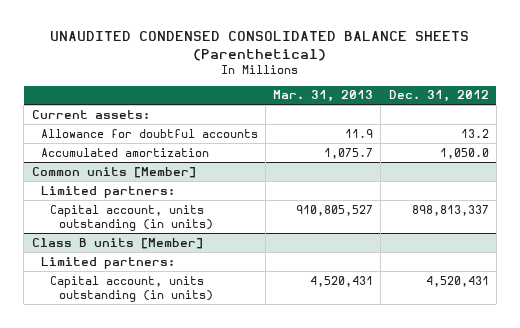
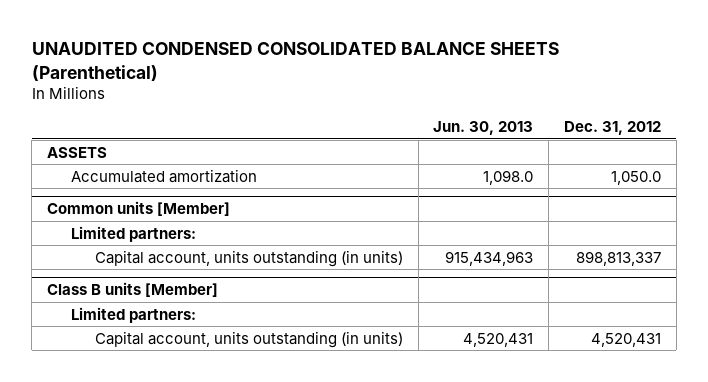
- | Mar. 31, 2013 | Dec. 31, 2012
+ | Jun. 30, 2013 | Dec. 31, 2012
- Current assets:
- Allowance for doubtful accounts | 11.9 | 13.2
+ ASSETS

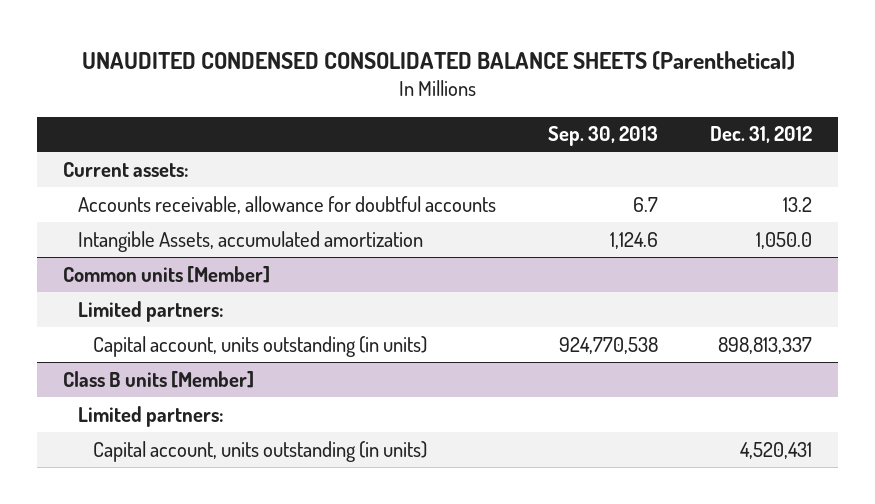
- | Jun. 30, 2013 | Dec. 31, 2012
+ | Sep. 30, 2013 | Dec. 31, 2012
- ASSETS
- Accumulated amortization | 1,098.0 | 1,050.0
+ Current assets:
+ Accounts receivable, allowance for doubtful accounts | 6.7 | 13.2
+ Intangible Assets, accumulated amortization | 1,124.6 | 1,050.0

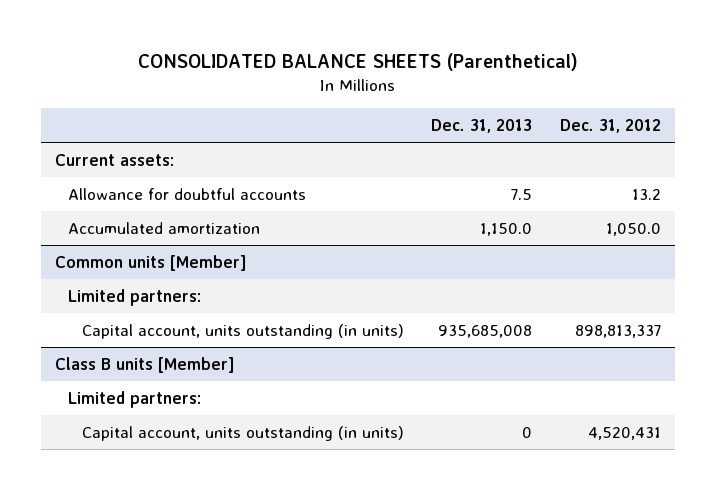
- UNAUDITED CONDENSED CONSOLIDATED BALANCE SHEETS (Parenthetical)
+ CONSOLIDATED BALANCE SHEETS (Parenthetical)
- | Sep. 30, 2013 | Dec. 31, 2012
+ | Dec. 31, 2013 | Dec. 31, 2012
- Accounts receivable, allowance for doubtful accounts | 6.7 | 13.2
- Intangible Assets, accumulated amortization | 1,124.6 | 1,050.0
+ Allowance for doubtful accounts | 7.5 | 13.2
+ Accumulated amortization | 1,150.0 | 1,050.0

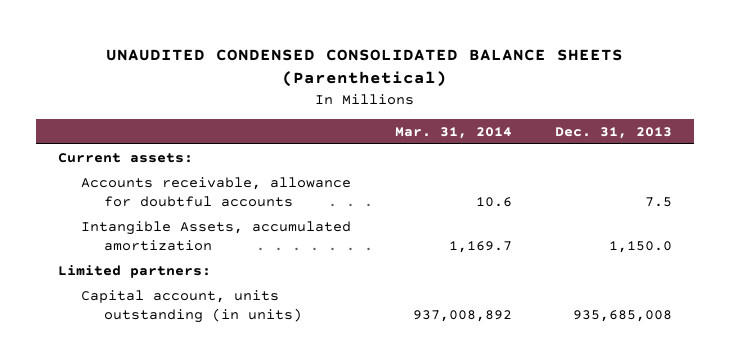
- CONSOLIDATED BALANCE SHEETS (Parenthetical)
+ UNAUDITED CONDENSED CONSOLIDATED BALANCE SHEETS (Parenthetical)
- | Dec. 31, 2013 | Dec. 31, 2012
+ | Mar. 31, 2014 | Dec. 31, 2013
- Allowance for doubtful accounts | 7.5 | 13.2
- Accumulated amortization | 1,150.0 | 1,050.0
- Common units [Member]
+ Accounts receivable, allowance for doubtful accounts | 10.6 | 7.5
+ Intangible Assets, accumulated amortization | 1,169.7 | 1,150.0
- Class B units [Member]
- Limited partners:
- Capital account, units outstanding (in units) | 0 | 4,520,431

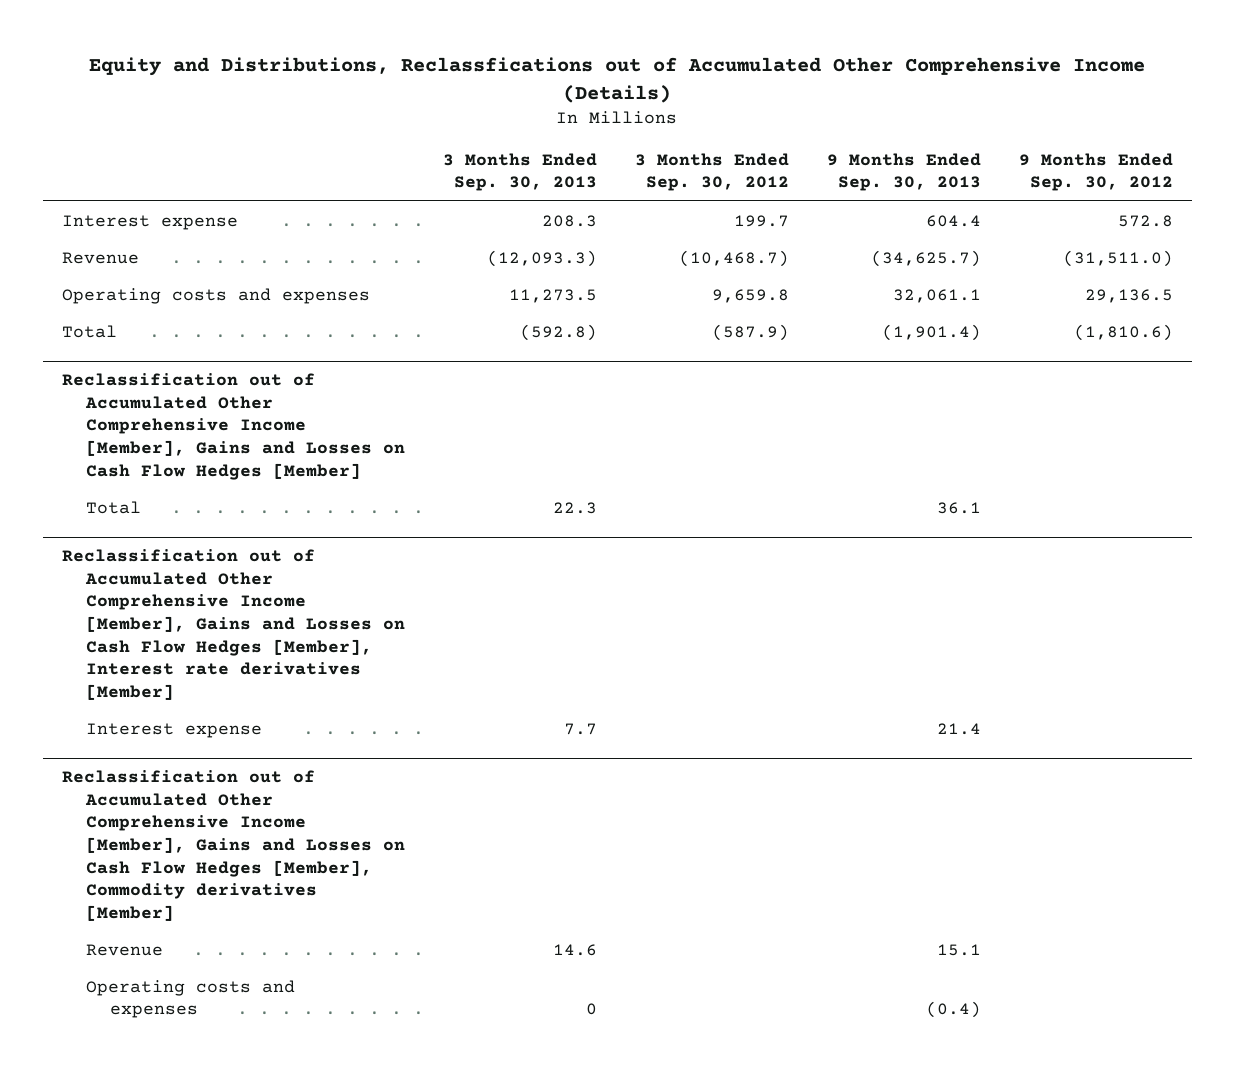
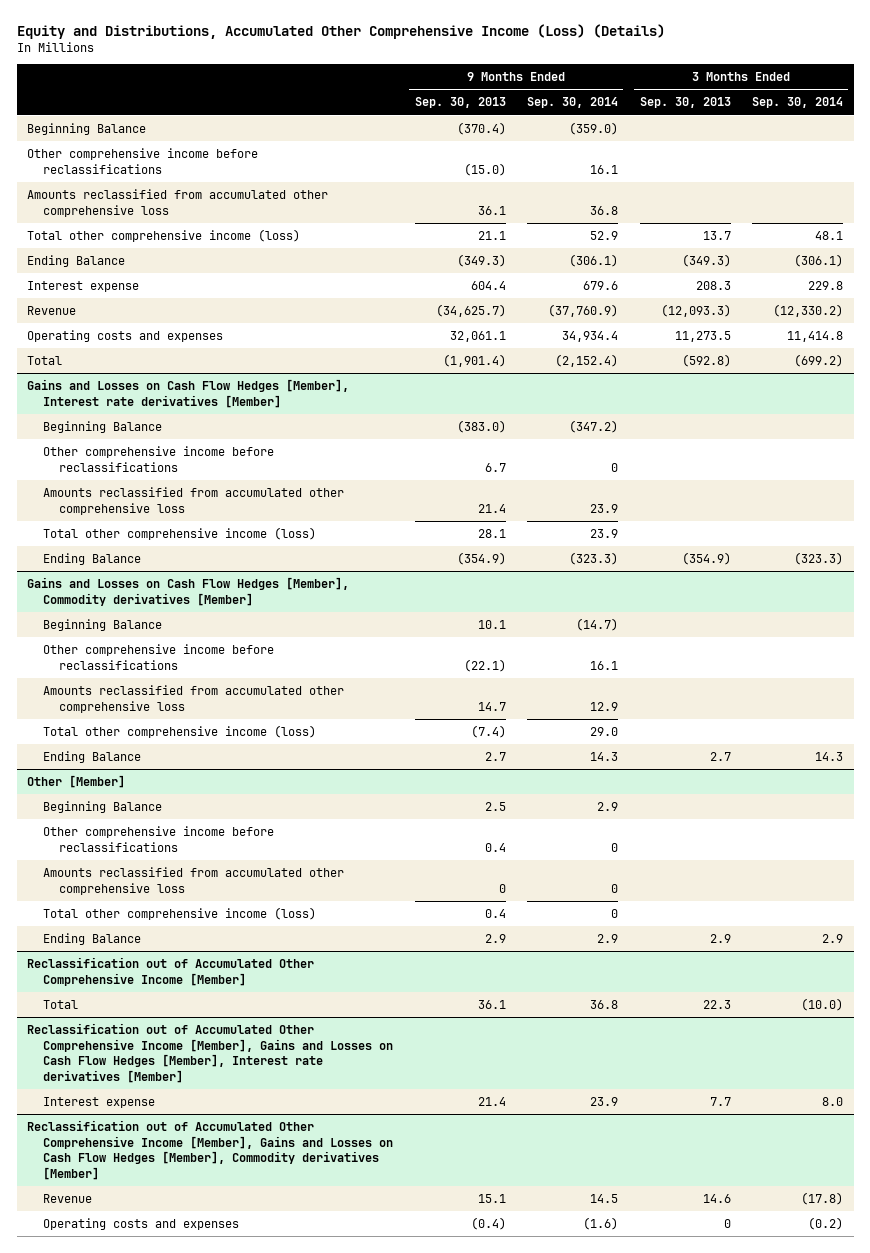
- Equity and Distributions, Reclassfications out of Accumulated Other Comprehensive Income (Details)
+ Equity and Distributions, Accumulated Other Comprehensive Income (Loss) (Details)
- | 3 Months Ended Sep. 30, 2013 | 3 Months Ended Sep. 30, 2012 | 9 Months Ended Sep. 30, 2013 | 9 Months Ended Sep. 30, 2012
+ | 9 Months Ended Sep. 30, 2013 | 9 Months Ended Sep. 30, 2014 | 3 Months Ended Sep. 30, 2013 | 3 Months Ended Sep. 30, 2014
+ Beginning Balance | (370.4) | (359.0) | |
+ Other comprehensive income before reclassifications | (15.0) | 16.1 | |
+ Amounts reclassified from accumulated other comprehensive loss | 36.1 | 36.8 | |
+ Total other comprehensive income (loss) | 21.1 | 52.9 | 13.7 | 48.1
+ Ending Balance | (349.3) | (306.1) | (349.3) | (306.1)
- Reclassification out of Accumulated Other Comprehensive Income [Member], Gains and Losses on Cash Flow Hedges [Member]
+ Gains and Losses on Cash Flow Hedges [Member], Interest rate derivatives [Member]
+ Beginning Balance | (383.0) | (347.2) | |
+ Other comprehensive income before reclassifications | 6.7 | 0 | |
+ Amounts reclassified from accumulated other comprehensive loss | 21.4 | 23.9 | |
+ Total other comprehensive income (loss) | 28.1 | 23.9 | |
+ Ending Balance | (354.9) | (323.3) | (354.9) | (323.3)
+ Gains and Losses on Cash Flow Hedges [Member], Commodity derivatives [Member]
+ Beginning Balance | 10.1 | (14.7) | |
+ Other comprehensive income before reclassifications | (22.1) | 16.1 | |
+ Amounts reclassified from accumulated other comprehensive loss | 14.7 | 12.9 | |
+ Total other comprehensive income (loss) | (7.4) | 29.0 | |
+ Ending Balance | 2.7 | 14.3 | 2.7 | 14.3
+ Other [Member]
+ Beginning Balance | 2.5 | 2.9 | |
+ Other comprehensive income before reclassifications | 0.4 | 0 | |
+ Amounts reclassified from accumulated other comprehensive loss | 0 | 0 | |
+ Total other comprehensive income (loss) | 0.4 | 0 | |
+ Ending Balance | 2.9 | 2.9 | 2.9 | 2.9
+ Reclassification out of Accumulated Other Comprehensive Income [Member]

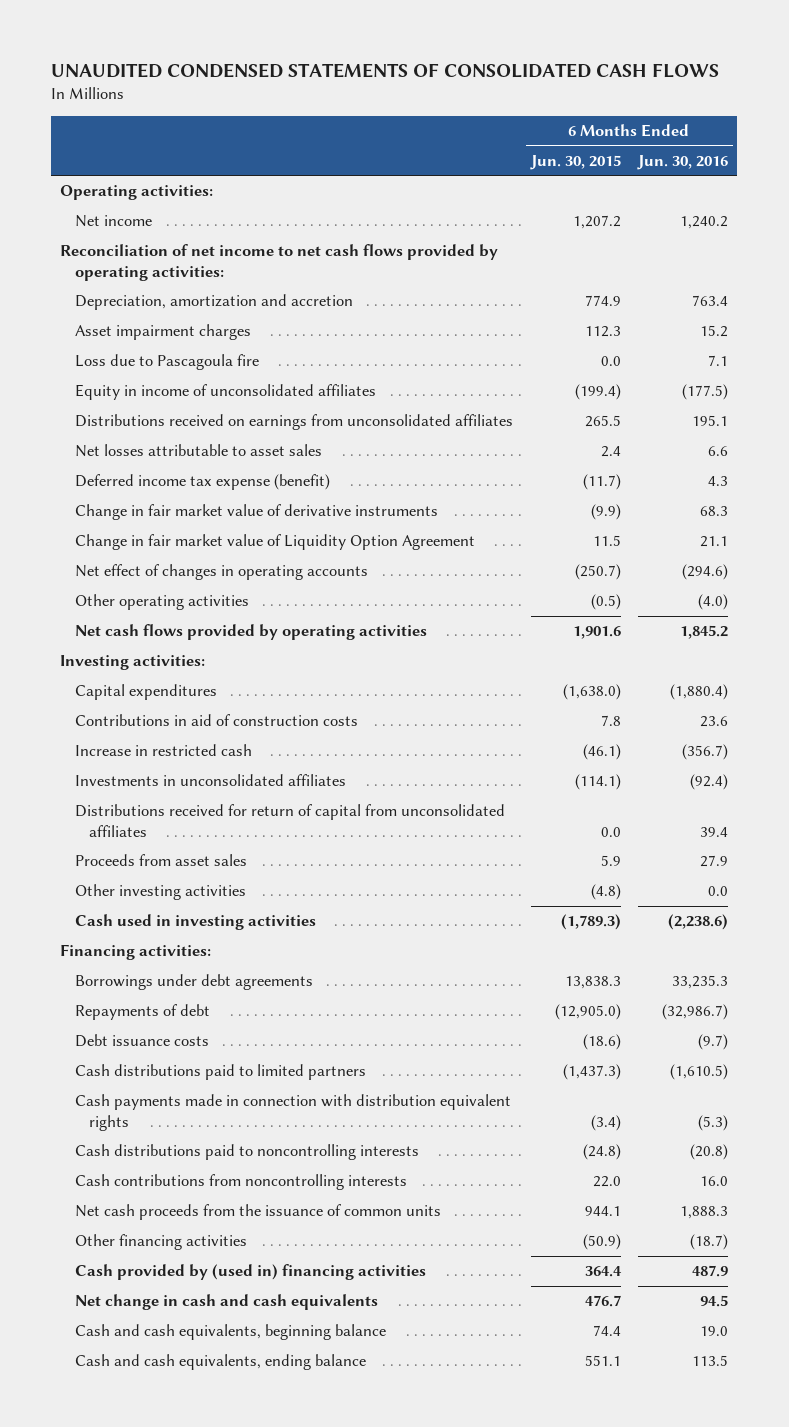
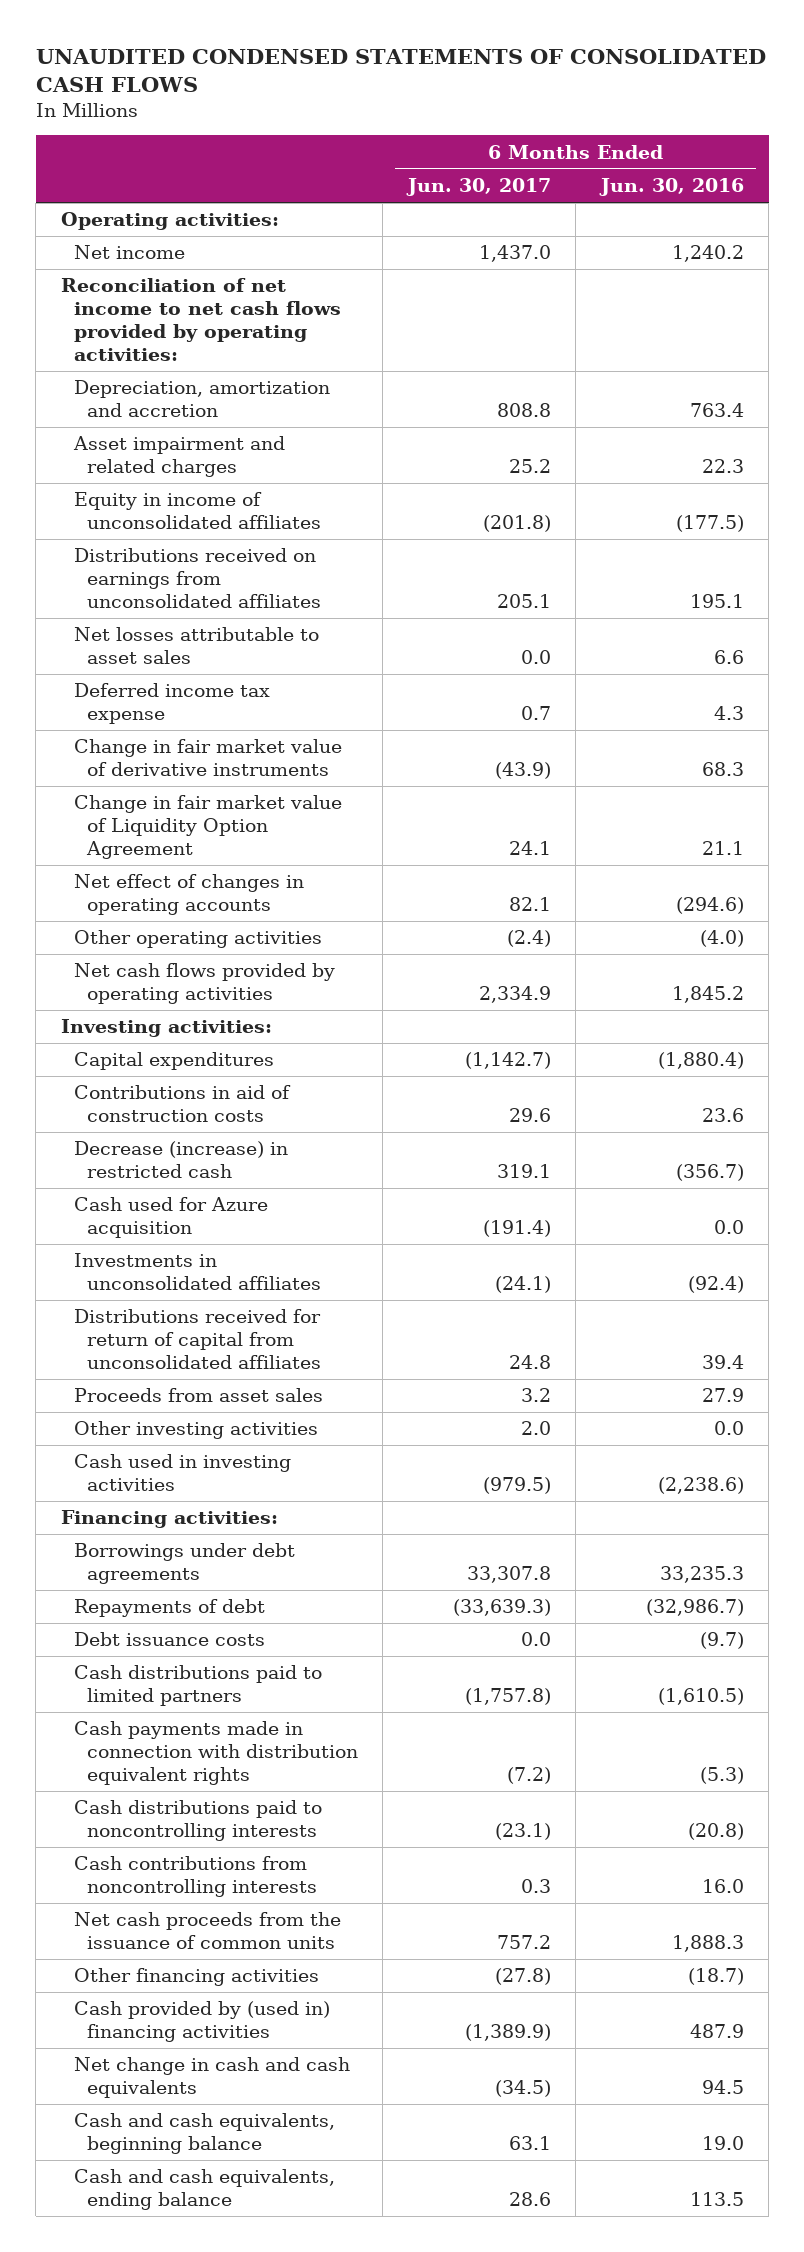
- | 6 Months Ended Jun. 30, 2015 | 6 Months Ended Jun. 30, 2016
+ | 6 Months Ended Jun. 30, 2017 | 6 Months Ended Jun. 30, 2016
- Asset impairment charges | 112.3 | 15.2
- Loss due to Pascagoula fire | 0.0 | 7.1
+ Asset impairment and related charges | 25.2 | 22.3
- Deferred income tax expense (benefit) | (11.7) | 4.3
+ Deferred income tax expense | 0.7 | 4.3
- Increase in restricted cash | (46.1) | (356.7)
+ Decrease (increase) in restricted cash | 319.1 | (356.7)
+ Cash used for Azure acquisition | (191.4) | 0.0

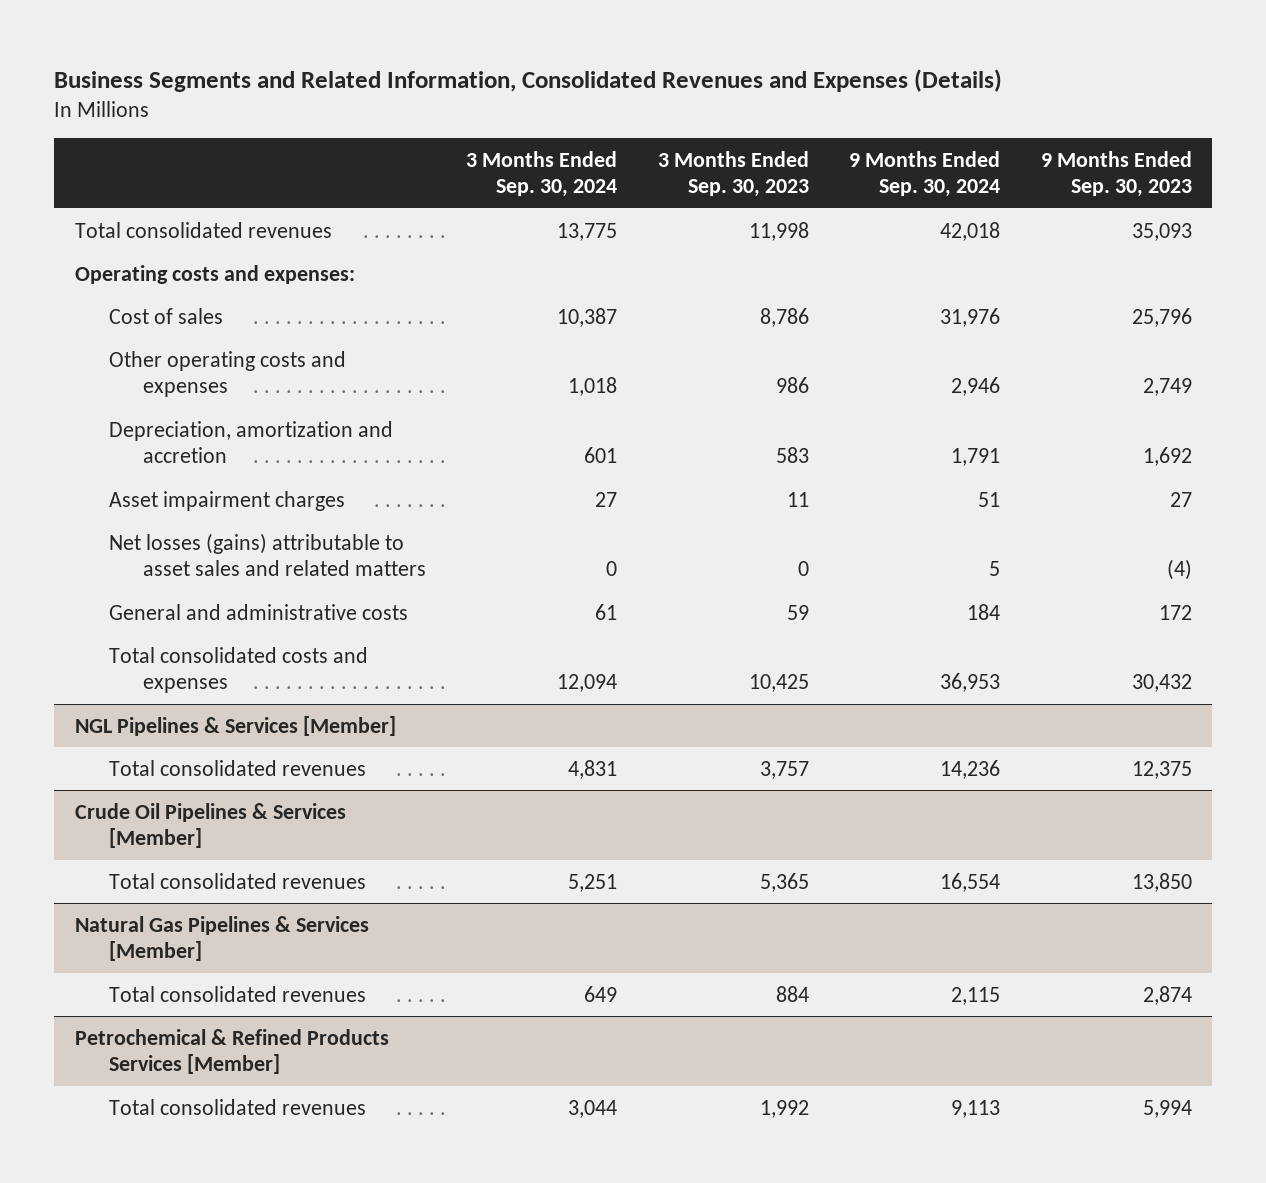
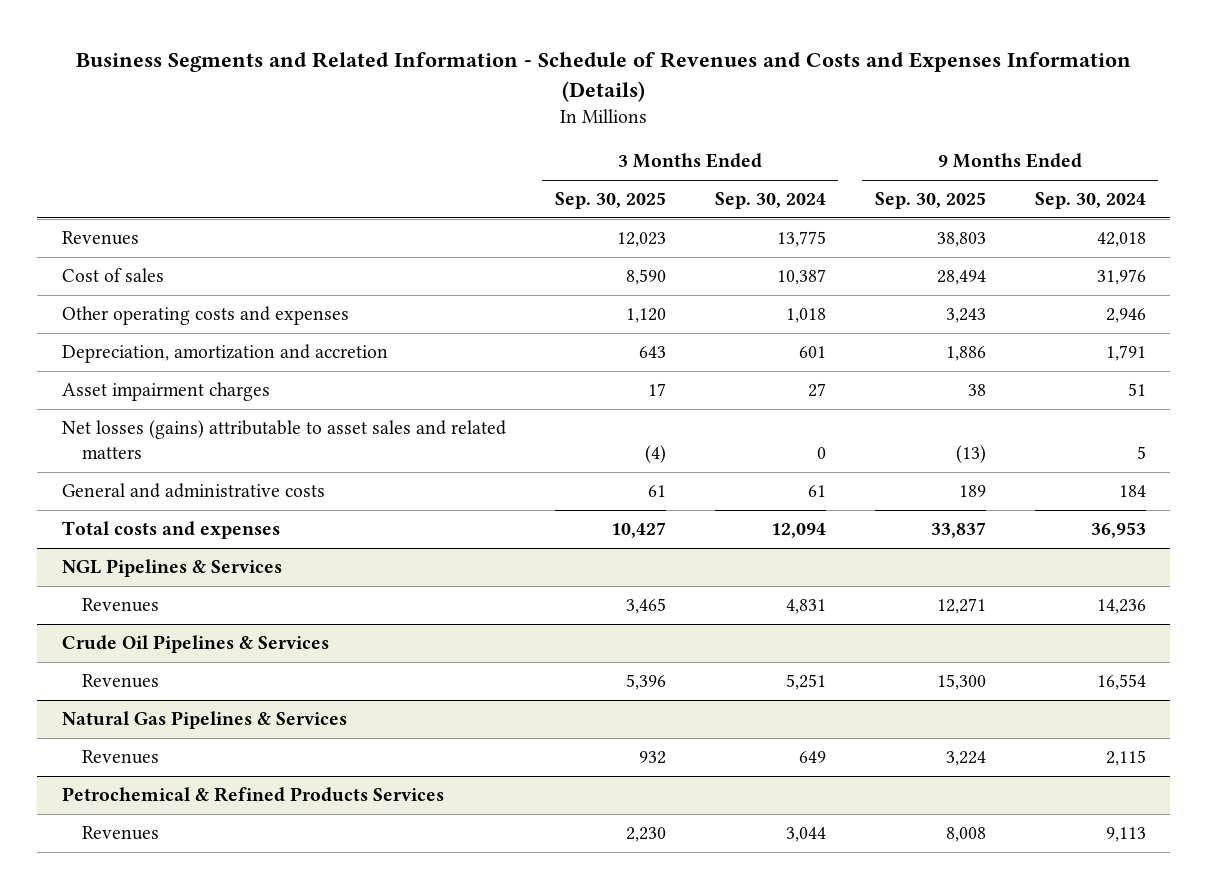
- Business Segments and Related Information, Consolidated Revenues and Expenses (Details)
+ Business Segments and Related Information - Schedule of Revenues and Costs and Expenses Information (Details)
- | 3 Months Ended Sep. 30, 2024 | 3 Months Ended Sep. 30, 2023 | 9 Months Ended Sep. 30, 2024 | 9 Months Ended Sep. 30, 2023
+ | 3 Months Ended Sep. 30, 2025 | 3 Months Ended Sep. 30, 2024 | 9 Months Ended Sep. 30, 2025 | 9 Months Ended Sep. 30, 2024
- Total consolidated revenues | 13,775 | 11,998 | 42,018 | 35,093
- Operating costs and expenses:
+ Revenues | 12,023 | 13,775 | 38,803 | 42,018
- Total consolidated costs and expenses | 12,094 | 10,425 | 36,953 | 30,432
- NGL Pipelines & Services [Member]
- Total consolidated revenues | 4,831 | 3,757 | 14,236 | 12,375
- Crude Oil Pipelines & Services [Member]
- Total consolidated revenues | 5,251 | 5,365 | 16,554 | 13,850
- Natural Gas Pipelines & Services [Member]
- Total consolidated revenues | 649 | 884 | 2,115 | 2,874
- Petrochemical & Refined Products Services [Member]
- Total consolidated revenues | 3,044 | 1,992 | 9,113 | 5,994
+ Total costs and expenses | 10,427 | 12,094 | 33,837 | 36,953
+ NGL Pipelines & Services
+ Revenues | 3,465 | 4,831 | 12,271 | 14,236
+ Crude Oil Pipelines & Services
+ Revenues | 5,396 | 5,251 | 15,300 | 16,554
+ Natural Gas Pipelines & Services
+ Revenues | 932 | 649 | 3,224 | 2,115
+ Petrochemical & Refined Products Services
+ Revenues | 2,230 | 3,044 | 8,008 | 9,113

